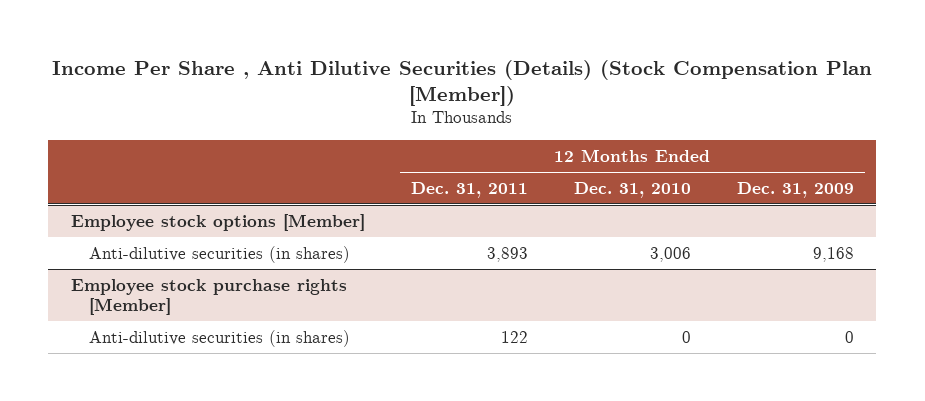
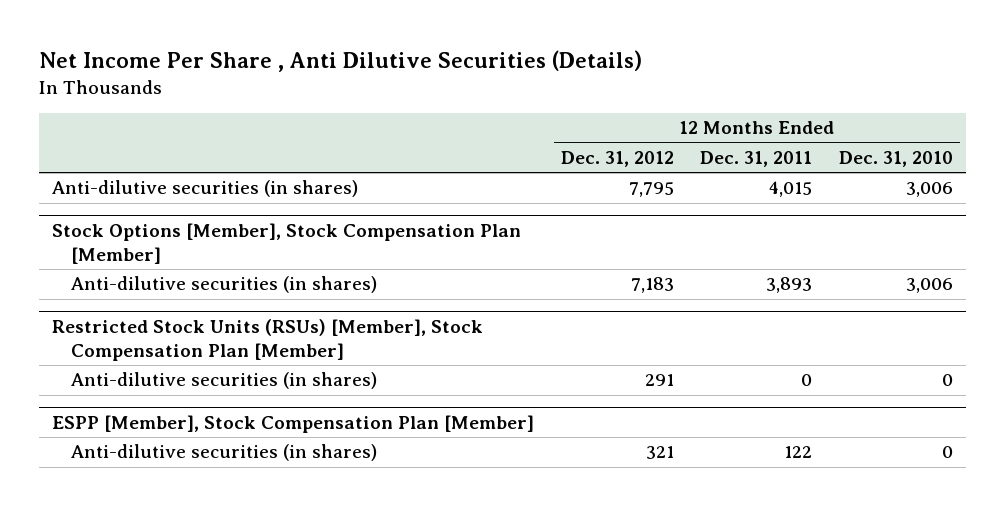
- Income Per Share , Anti Dilutive Securities (Details) (Stock Compensation Plan [Member])
+ Net Income Per Share , Anti Dilutive Securities (Details)
- | 12 Months Ended Dec. 31, 2011 | 12 Months Ended Dec. 31, 2010 | 12 Months Ended Dec. 31, 2009
+ | 12 Months Ended Dec. 31, 2012 | 12 Months Ended Dec. 31, 2011 | 12 Months Ended Dec. 31, 2010
- Employee stock options [Member]
+ Anti-dilutive securities (in shares) | 7,795 | 4,015 | 3,006
+ Stock Options [Member], Stock Compensation Plan [Member]
- Employee stock purchase rights [Member]
+ Restricted Stock Units (RSUs) [Member], Stock Compensation Plan [Member]
+ Anti-dilutive securities (in shares) | 291 | 0 | 0
+ ESPP [Member], Stock Compensation Plan [Member]

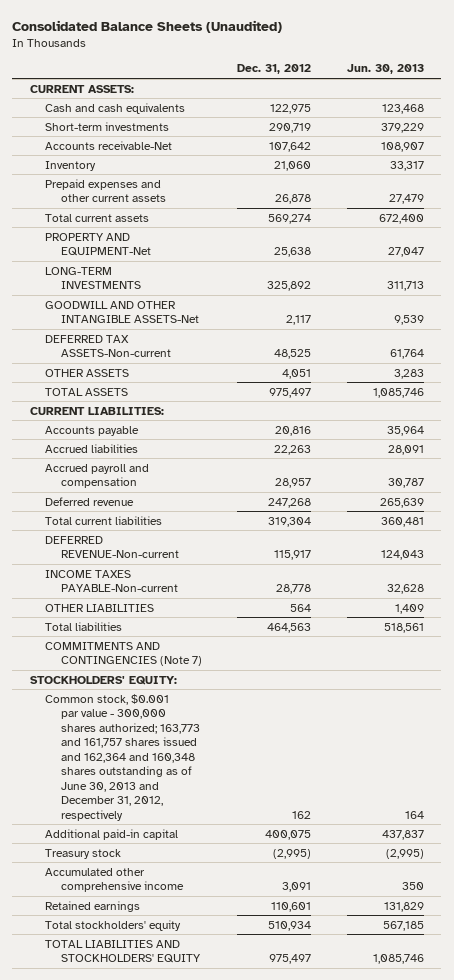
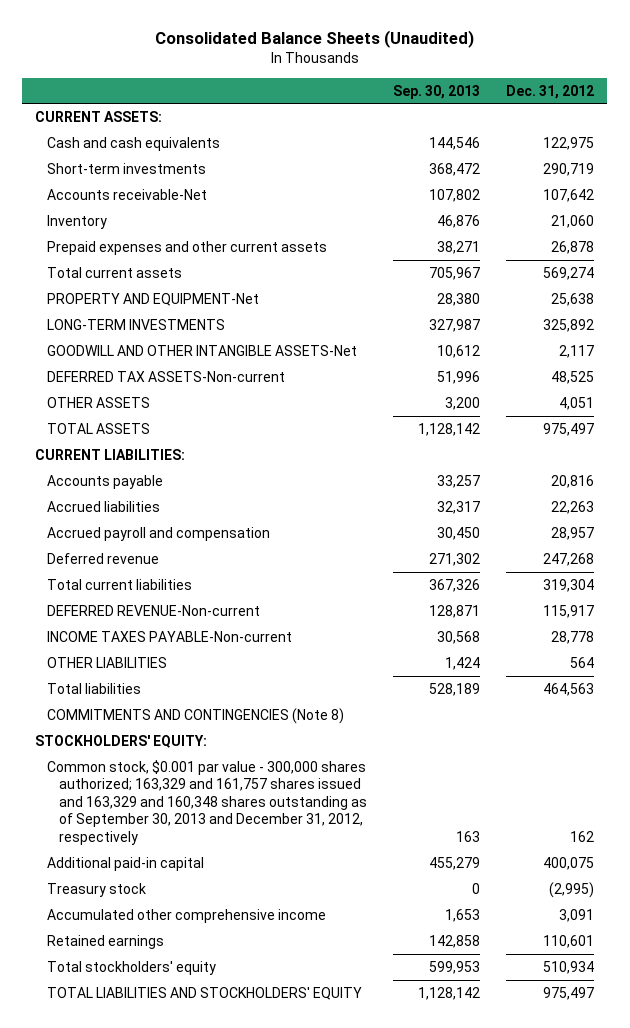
- | Dec. 31, 2012 | Jun. 30, 2013
+ | Sep. 30, 2013 | Dec. 31, 2012
- COMMITMENTS AND CONTINGENCIES (Note 7)
+ COMMITMENTS AND CONTINGENCIES (Note 8)
- Common stock, $0.001 par value - 300,000 shares authorized; 163,773 and 161,757 shares issued and 162,364 and 160,348 shares outstanding as of June 30, 2013 and December 31, 2012, respectively | 162 | 164
+ Common stock, $0.001 par value - 300,000 shares authorized; 163,329 and 161,757 shares issued and 163,329 and 160,348 shares outstanding as of September 30, 2013 and December 31, 2012, respectively | 163 | 162

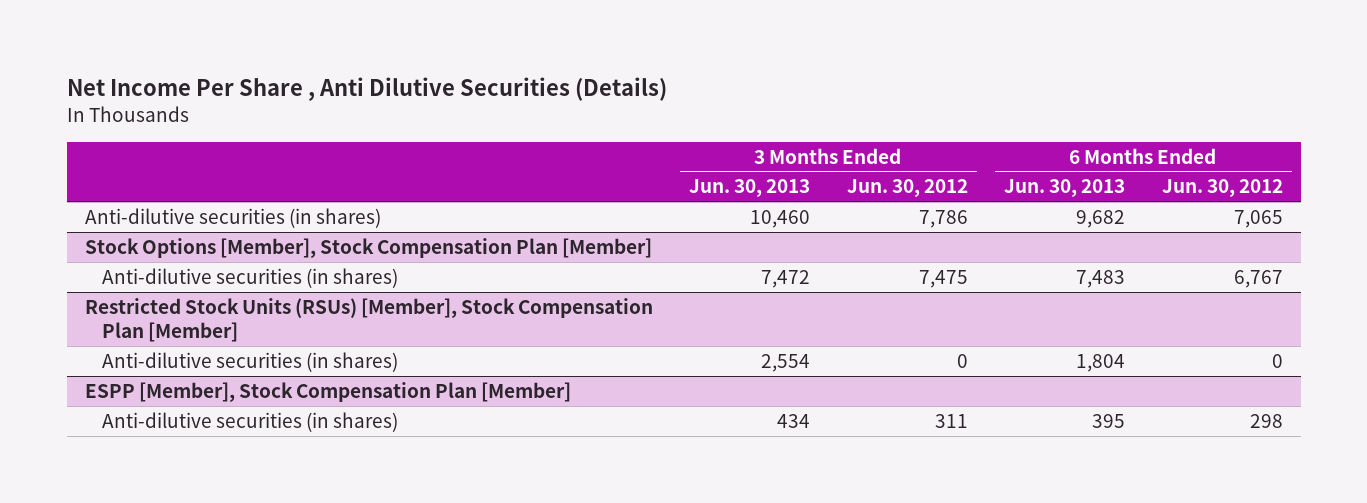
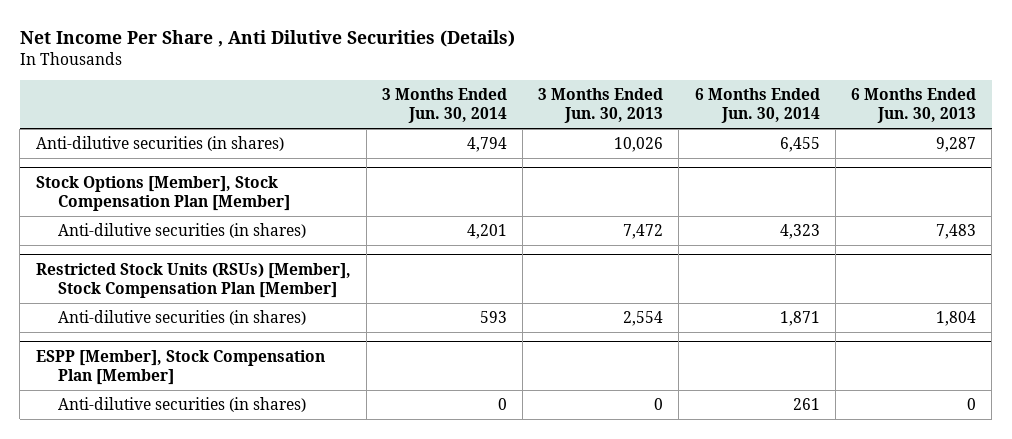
- | 3 Months Ended Jun. 30, 2013 | 3 Months Ended Jun. 30, 2012 | 6 Months Ended Jun. 30, 2013 | 6 Months Ended Jun. 30, 2012
+ | 3 Months Ended Jun. 30, 2014 | 3 Months Ended Jun. 30, 2013 | 6 Months Ended Jun. 30, 2014 | 6 Months Ended Jun. 30, 2013
- Anti-dilutive securities (in shares) | 10,460 | 7,786 | 9,682 | 7,065
+ Anti-dilutive securities (in shares) | 4,794 | 10,026 | 6,455 | 9,287
@ ESPP [Member], Stock Compensation Plan [Member]
- Anti-dilutive securities (in shares) | 434 | 311 | 395 | 298
+ Anti-dilutive securities (in shares) | 0 | 0 | 261 | 0

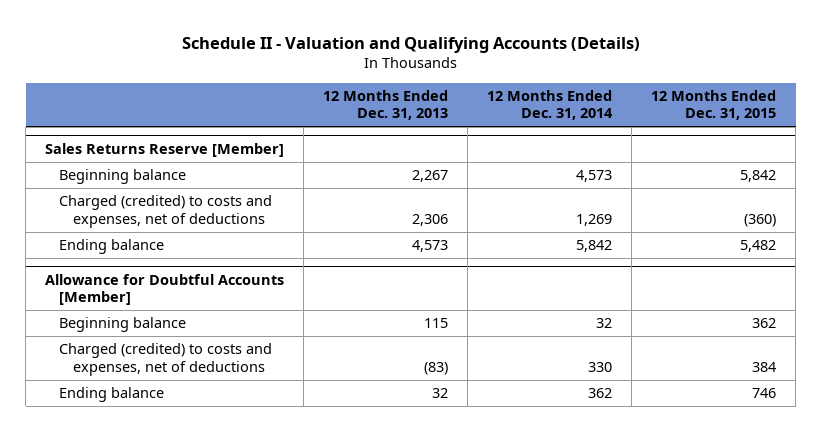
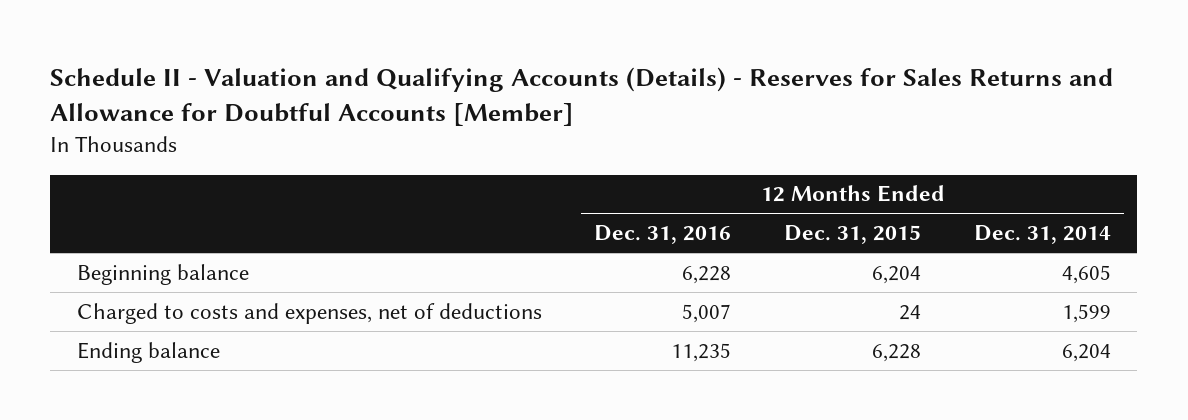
- Schedule II - Valuation and Qualifying Accounts (Details)
+ Schedule II - Valuation and Qualifying Accounts (Details) - Reserves for Sales Returns and Allowance for Doubtful Accounts [Member]
- | 12 Months Ended Dec. 31, 2013 | 12 Months Ended Dec. 31, 2014 | 12 Months Ended Dec. 31, 2015
+ | 12 Months Ended Dec. 31, 2016 | 12 Months Ended Dec. 31, 2015 | 12 Months Ended Dec. 31, 2014
- Sales Returns Reserve [Member]
- Beginning balance | 2,267 | 4,573 | 5,842
- Charged (credited) to costs and expenses, net of deductions | 2,306 | 1,269 | (360)
- Ending balance | 4,573 | 5,842 | 5,482
- Allowance for Doubtful Accounts [Member]
- Beginning balance | 115 | 32 | 362
- Charged (credited) to costs and expenses, net of deductions | (83) | 330 | 384
- Ending balance | 32 | 362 | 746
+ Beginning balance | 6,228 | 6,204 | 4,605
+ Charged to costs and expenses, net of deductions | 5,007 | 24 | 1,599
+ Ending balance | 11,235 | 6,228 | 6,204

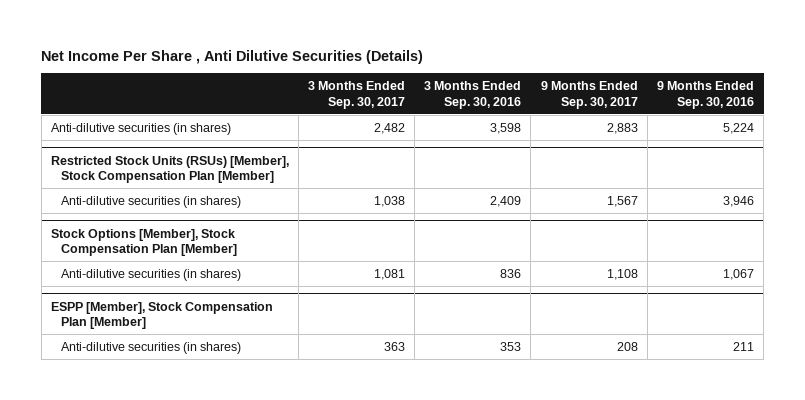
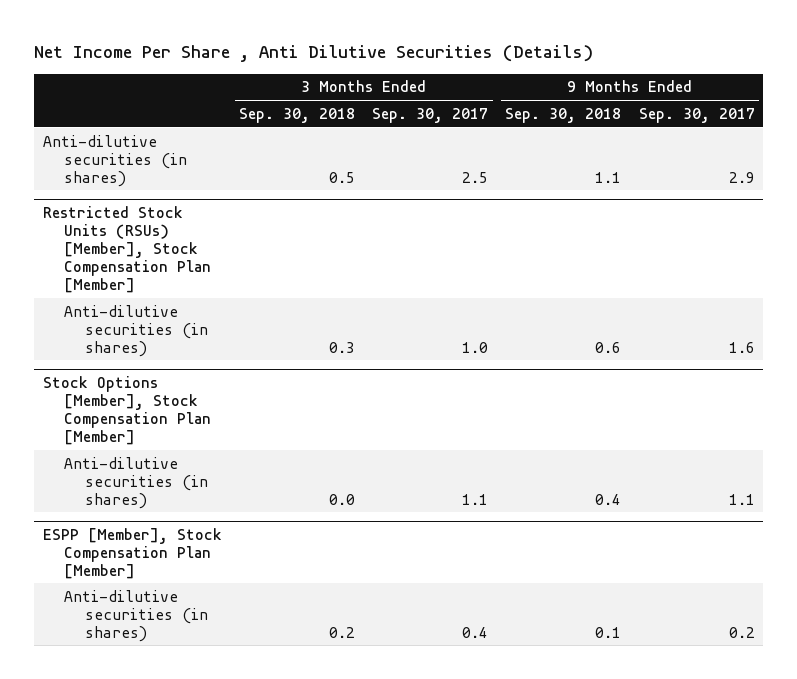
- | 3 Months Ended Sep. 30, 2017 | 3 Months Ended Sep. 30, 2016 | 9 Months Ended Sep. 30, 2017 | 9 Months Ended Sep. 30, 2016
+ | 3 Months Ended Sep. 30, 2018 | 3 Months Ended Sep. 30, 2017 | 9 Months Ended Sep. 30, 2018 | 9 Months Ended Sep. 30, 2017
- Anti-dilutive securities (in shares) | 2,482 | 3,598 | 2,883 | 5,224
+ Anti-dilutive securities (in shares) | 0.5 | 2.5 | 1.1 | 2.9
@ Restricted Stock Units (RSUs) [Member], Stock Compensation Plan [Member]
- Anti-dilutive securities (in shares) | 1,038 | 2,409 | 1,567 | 3,946
+ Anti-dilutive securities (in shares) | 0.3 | 1.0 | 0.6 | 1.6
@ Stock Options [Member], Stock Compensation Plan [Member]
- Anti-dilutive securities (in shares) | 1,081 | 836 | 1,108 | 1,067
+ Anti-dilutive securities (in shares) | 0.0 | 1.1 | 0.4 | 1.1
@ ESPP [Member], Stock Compensation Plan [Member]
- Anti-dilutive securities (in shares) | 363 | 353 | 208 | 211
+ Anti-dilutive securities (in shares) | 0.2 | 0.4 | 0.1 | 0.2

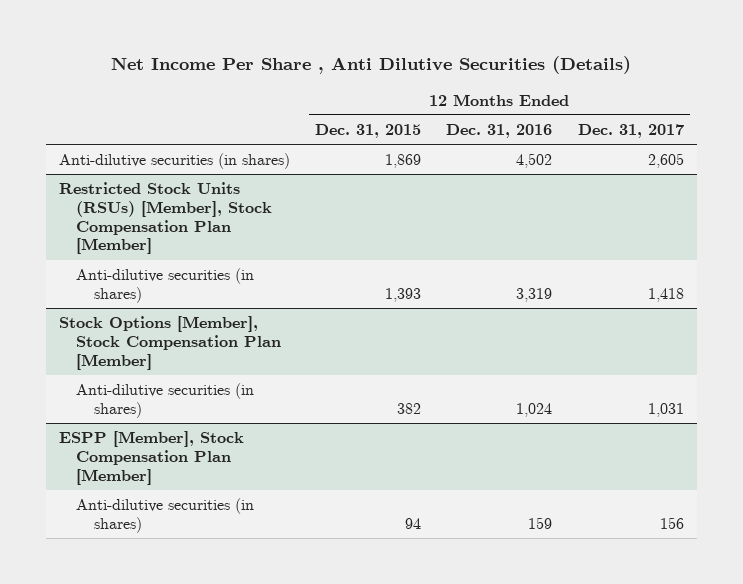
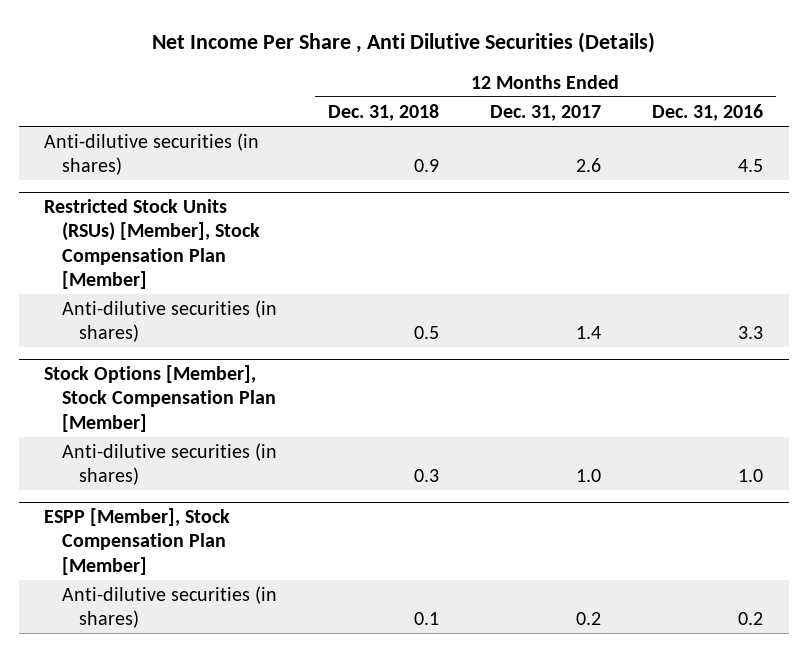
- | 12 Months Ended Dec. 31, 2015 | 12 Months Ended Dec. 31, 2016 | 12 Months Ended Dec. 31, 2017
+ | 12 Months Ended Dec. 31, 2018 | 12 Months Ended Dec. 31, 2017 | 12 Months Ended Dec. 31, 2016
- Anti-dilutive securities (in shares) | 1,869 | 4,502 | 2,605
+ Anti-dilutive securities (in shares) | 0.9 | 2.6 | 4.5
@ Restricted Stock Units (RSUs) [Member], Stock Compensation Plan [Member]
- Anti-dilutive securities (in shares) | 1,393 | 3,319 | 1,418
+ Anti-dilutive securities (in shares) | 0.5 | 1.4 | 3.3
@ Stock Options [Member], Stock Compensation Plan [Member]
- Anti-dilutive securities (in shares) | 382 | 1,024 | 1,031
+ Anti-dilutive securities (in shares) | 0.3 | 1.0 | 1.0
@ ESPP [Member], Stock Compensation Plan [Member]
- Anti-dilutive securities (in shares) | 94 | 159 | 156
+ Anti-dilutive securities (in shares) | 0.1 | 0.2 | 0.2

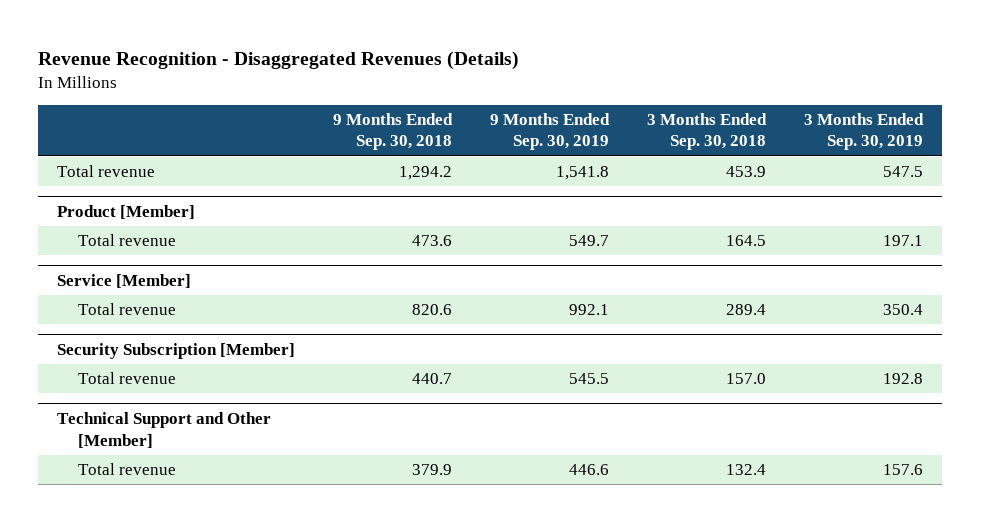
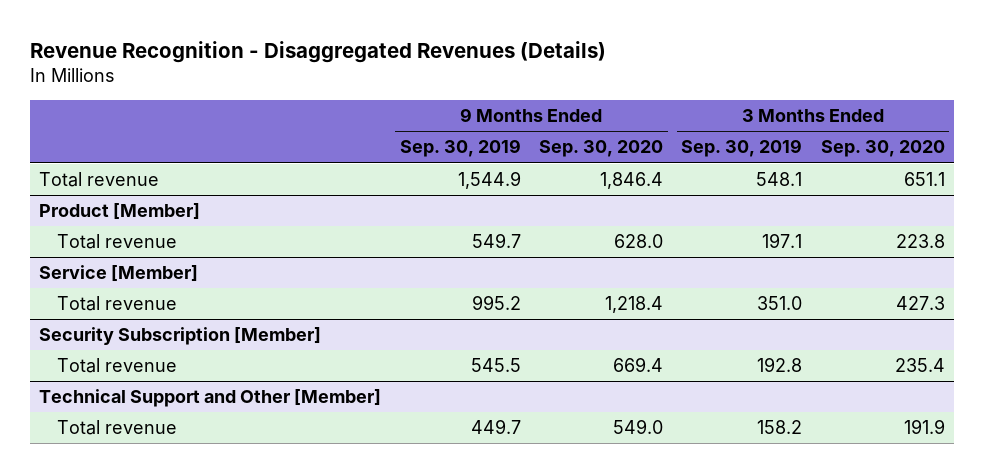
- | 9 Months Ended Sep. 30, 2018 | 9 Months Ended Sep. 30, 2019 | 3 Months Ended Sep. 30, 2018 | 3 Months Ended Sep. 30, 2019
+ | 9 Months Ended Sep. 30, 2019 | 9 Months Ended Sep. 30, 2020 | 3 Months Ended Sep. 30, 2019 | 3 Months Ended Sep. 30, 2020
- Total revenue | 1,294.2 | 1,541.8 | 453.9 | 547.5
+ Total revenue | 1,544.9 | 1,846.4 | 548.1 | 651.1
@ Service [Member]
- Total revenue | 820.6 | 992.1 | 289.4 | 350.4
+ Total revenue | 995.2 | 1,218.4 | 351.0 | 427.3
@ Technical Support and Other [Member]
- Total revenue | 379.9 | 446.6 | 132.4 | 157.6
+ Total revenue | 449.7 | 549.0 | 158.2 | 191.9

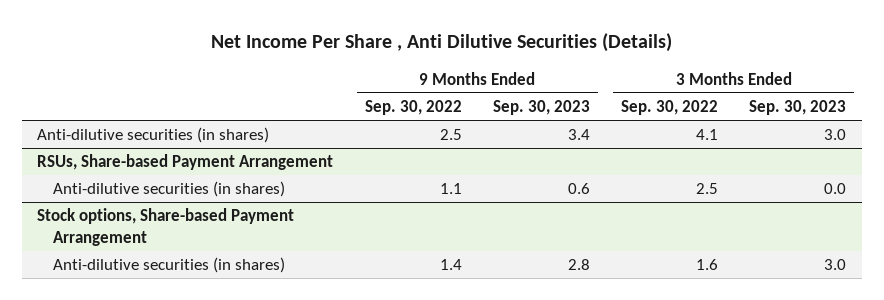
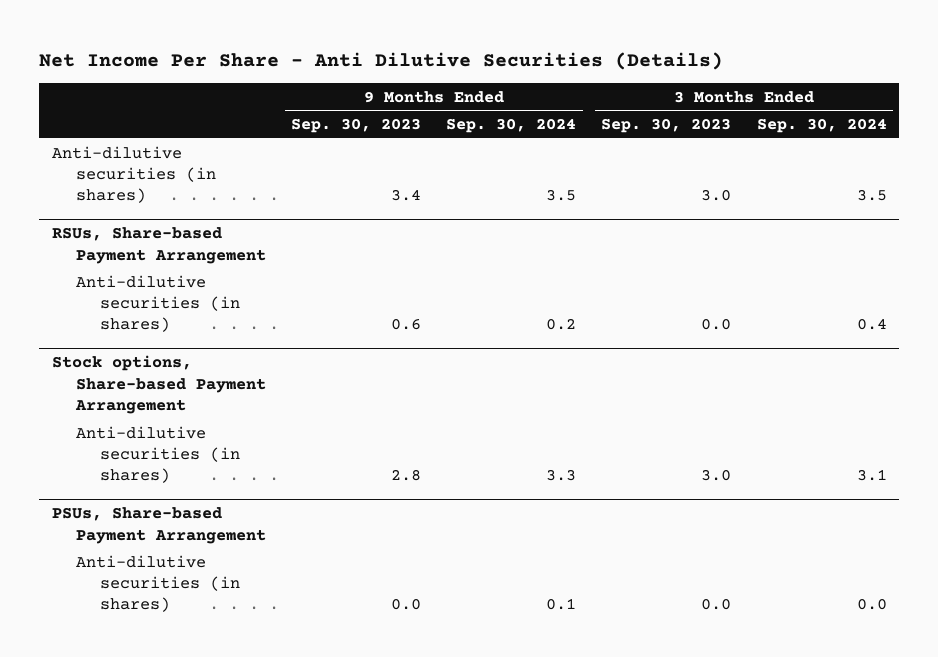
- Net Income Per Share , Anti Dilutive Securities (Details)
+ Net Income Per Share - Anti Dilutive Securities (Details)
- | 9 Months Ended Sep. 30, 2022 | 9 Months Ended Sep. 30, 2023 | 3 Months Ended Sep. 30, 2022 | 3 Months Ended Sep. 30, 2023
+ | 9 Months Ended Sep. 30, 2023 | 9 Months Ended Sep. 30, 2024 | 3 Months Ended Sep. 30, 2023 | 3 Months Ended Sep. 30, 2024
+ PSUs, Share-based Payment Arrangement
+ Anti-dilutive securities (in shares) | 0.0 | 0.1 | 0.0 | 0.0

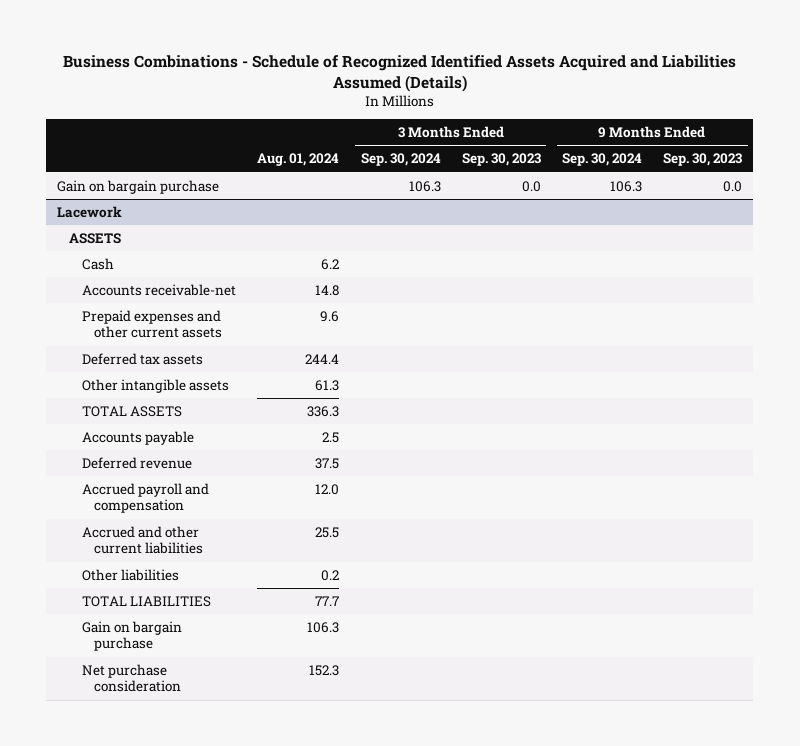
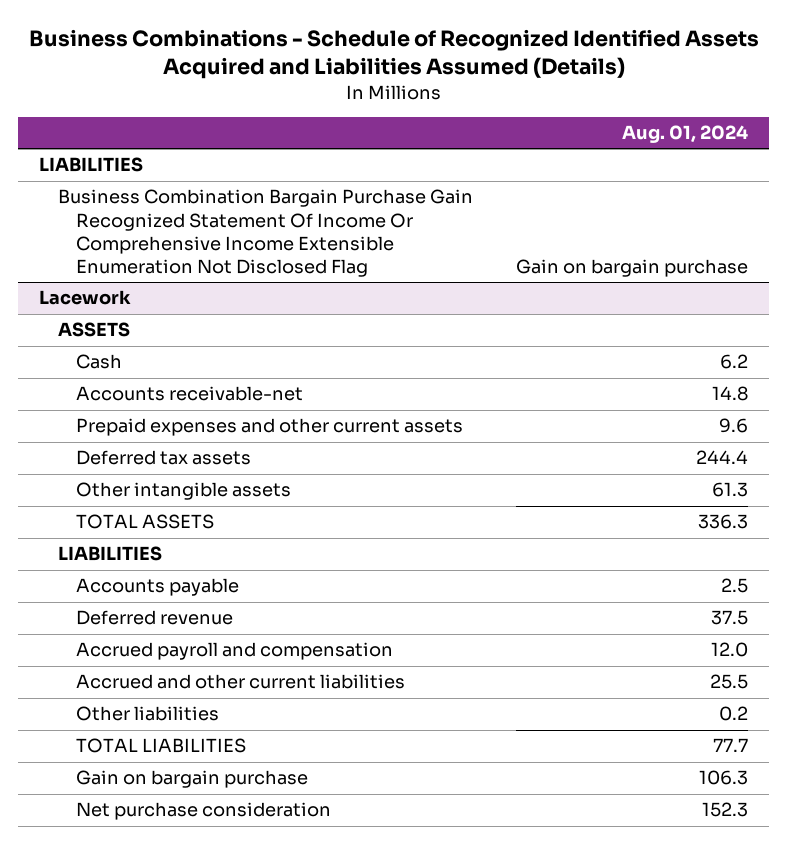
- | Aug. 01, 2024 | 3 Months Ended Sep. 30, 2024 | 3 Months Ended Sep. 30, 2023 | 9 Months Ended Sep. 30, 2024 | 9 Months Ended Sep. 30, 2023
+ | Aug. 01, 2024
- Gain on bargain purchase | | 106.3 | 0.0 | 106.3 | 0.0
+ LIABILITIES
+ Business Combination Bargain Purchase Gain Recognized Statement Of Income Or Comprehensive Income Extensible Enumeration Not Disclosed Flag | Gain on bargain purchase
@ Lacework
+ LIABILITIES

